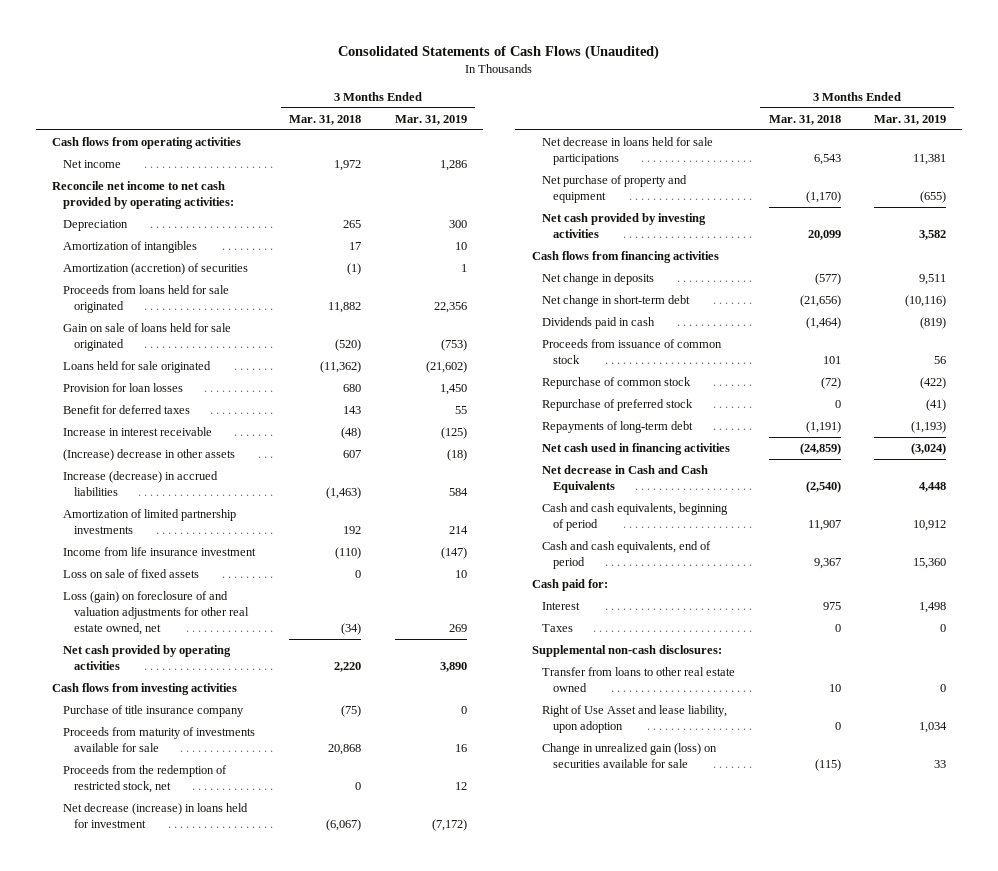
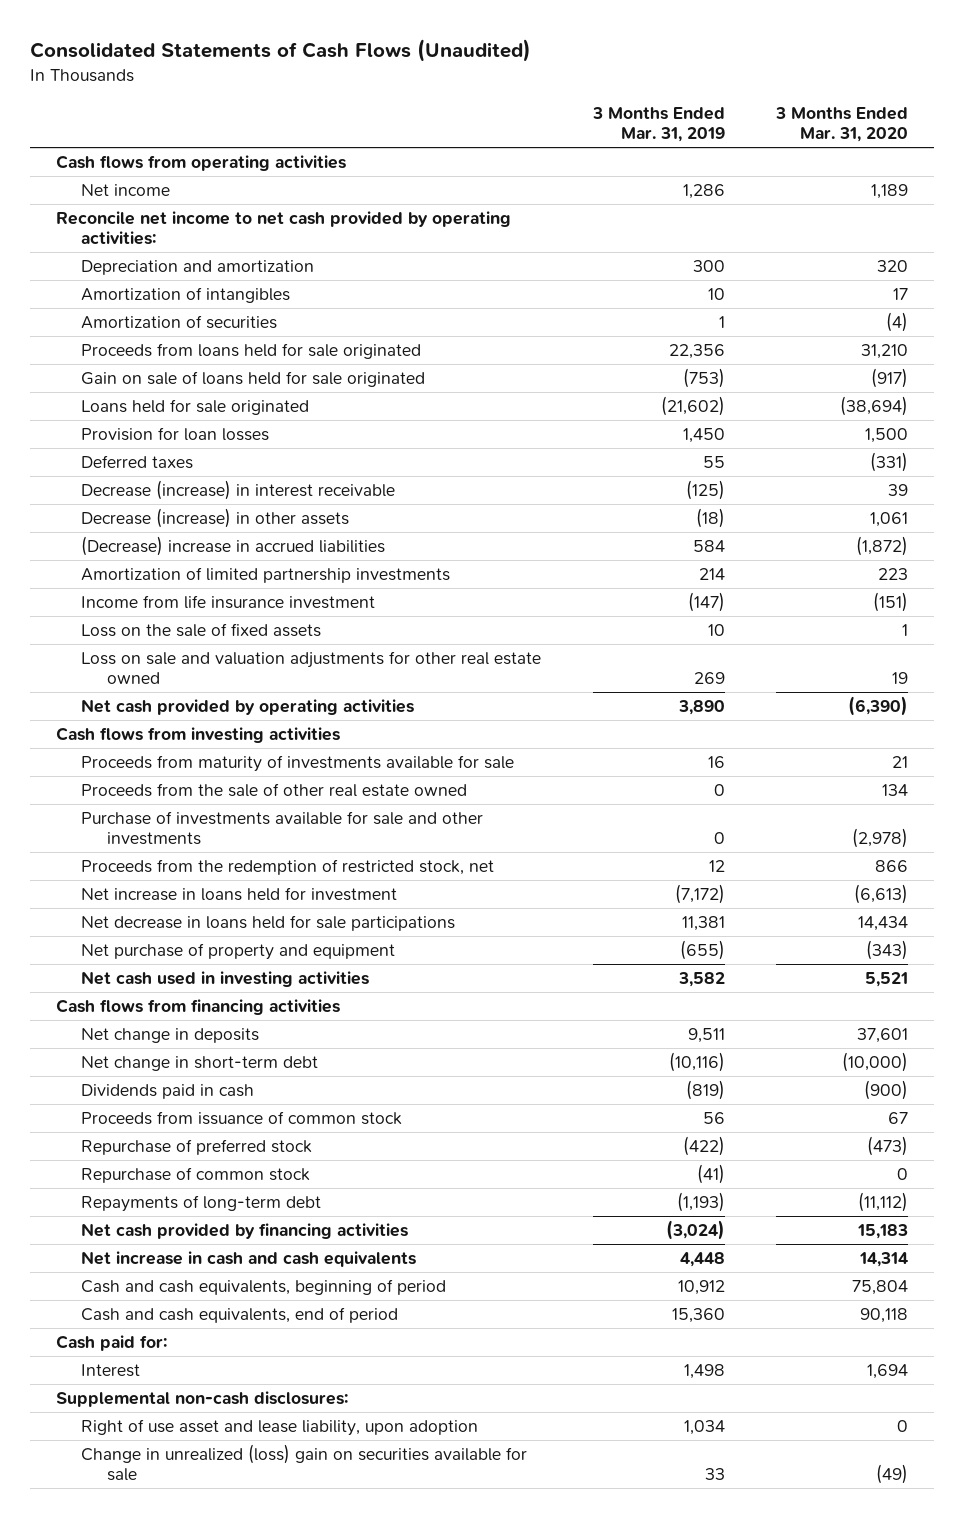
- | 3 Months Ended Mar. 31, 2018 | 3 Months Ended Mar. 31, 2019
+ | 3 Months Ended Mar. 31, 2019 | 3 Months Ended Mar. 31, 2020
- Depreciation | 265 | 300
+ Depreciation and amortization | 300 | 320
- Amortization (accretion) of securities | (1) | 1
+ Amortization of securities | 1 | (4)
- Benefit for deferred taxes | 143 | 55
- Increase in interest receivable | (48) | (125)
- (Increase) decrease in other assets | 607 | (18)
- Increase (decrease) in accrued liabilities | (1,463) | 584
+ Deferred taxes | 55 | (331)
+ Decrease (increase) in interest receivable | (125) | 39
+ Decrease (increase) in other assets | (18) | 1,061
+ (Decrease) increase in accrued liabilities | 584 | (1,872)
- Loss on sale of fixed assets | 0 | 10
- Loss (gain) on foreclosure of and valuation adjustments for other real estate owned, net | (34) | 269
+ Loss on the sale of fixed assets | 10 | 1
+ Loss on sale and valuation adjustments for other real estate owned | 269 | 19
- Purchase of title insurance company | (75) | 0
+ Proceeds from the sale of other real estate owned | 0 | 134
+ Purchase of investments available for sale and other investments | 0 | (2,978)
- Net decrease (increase) in loans held for investment | (6,067) | (7,172)
+ Net increase in loans held for investment | (7,172) | (6,613)
- Net cash provided by investing activities | 20,099 | 3,582
+ Net cash used in investing activities | 3,582 | 5,521
- Repurchase of common stock | (72) | (422)
- Repurchase of preferred stock | 0 | (41)
+ Repurchase of preferred stock | (422) | (473)
+ Repurchase of common stock | (41) | 0
- Net cash used in financing activities | (24,859) | (3,024)
- Net decrease in Cash and Cash Equivalents | (2,540) | 4,448
+ Net cash provided by financing activities | (3,024) | 15,183
+ Net increase in cash and cash equivalents | 4,448 | 14,314
- Taxes | 0 | 0
- Transfer from loans to other real estate owned | 10 | 0
- Right of Use Asset and lease liability, upon adoption | 0 | 1,034
- Change in unrealized gain (loss) on securities available for sale | (115) | 33
+ Right of use asset and lease liability, upon adoption | 1,034 | 0
+ Change in unrealized (loss) gain on securities available for sale | 33 | (49)

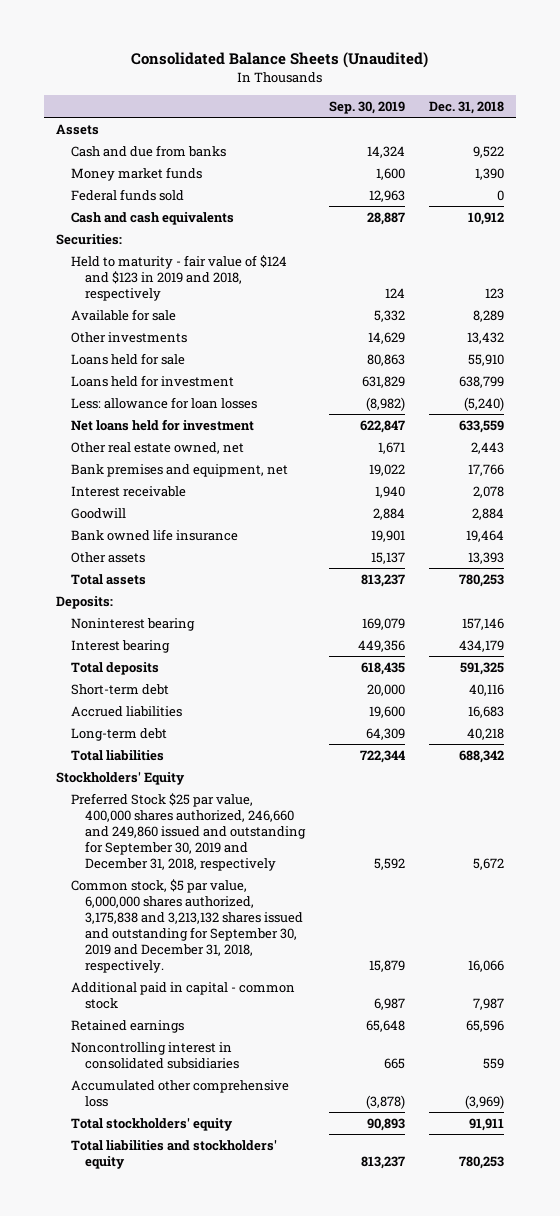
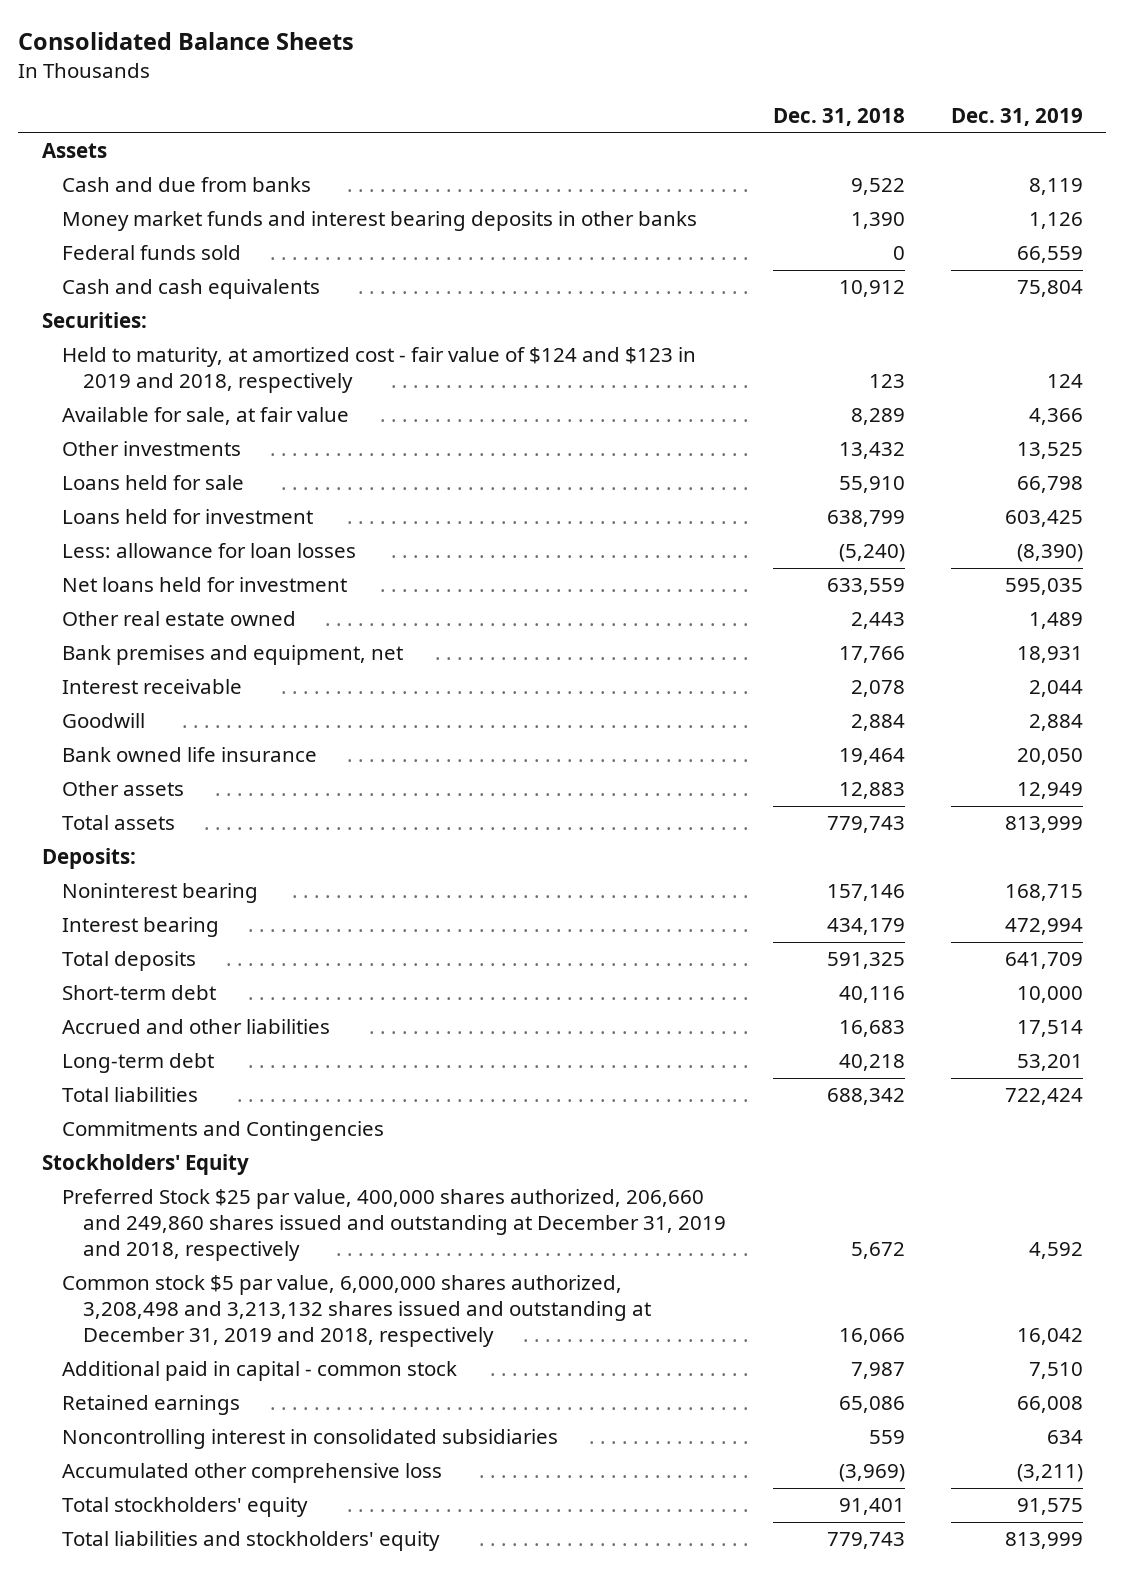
- Consolidated Balance Sheets (Unaudited)
+ Consolidated Balance Sheets
- | Sep. 30, 2019 | Dec. 31, 2018
+ | Dec. 31, 2018 | Dec. 31, 2019
- Money market funds | 1,600 | 1,390
+ Money market funds and interest bearing deposits in other banks | 1,390 | 1,126
- Held to maturity - fair value of $124 and $123 in 2019 and 2018, respectively | 124 | 123
- Available for sale | 5,332 | 8,289
+ Held to maturity, at amortized cost - fair value of $124 and $123 in 2019 and 2018, respectively | 123 | 124
+ Available for sale, at fair value | 8,289 | 4,366
- Other real estate owned, net | 1,671 | 2,443
+ Other real estate owned | 2,443 | 1,489
- Other assets | 15,137 | 13,393
- Total assets | 813,237 | 780,253
+ Other assets | 12,883 | 12,949
+ Total assets | 779,743 | 813,999
- Accrued liabilities | 19,600 | 16,683
+ Accrued and other liabilities | 16,683 | 17,514
+ Commitments and Contingencies
- Preferred Stock $25 par value, 400,000 shares authorized, 246,660 and 249,860 issued and outstanding for September 30, 2019 and December 31, 2018, respectively | 5,592 | 5,672
- Common stock, $5 par value, 6,000,000 shares authorized, 3,175,838 and 3,213,132 shares issued and outstanding for September 30, 2019 and December 31, 2018, respectively. | 15,879 | 16,066
+ Preferred Stock $25 par value, 400,000 shares authorized, 206,660 and 249,860 shares issued and outstanding at December 31, 2019 and 2018, respectively | 5,672 | 4,592
+ Common stock $5 par value, 6,000,000 shares authorized, 3,208,498 and 3,213,132 shares issued and outstanding at December 31, 2019 and 2018, respectively | 16,066 | 16,042
- Retained earnings | 65,648 | 65,596
+ Retained earnings | 65,086 | 66,008
- Total stockholders' equity | 90,893 | 91,911
- Total liabilities and stockholders' equity | 813,237 | 780,253
+ Total stockholders' equity | 91,401 | 91,575
+ Total liabilities and stockholders' equity | 779,743 | 813,999

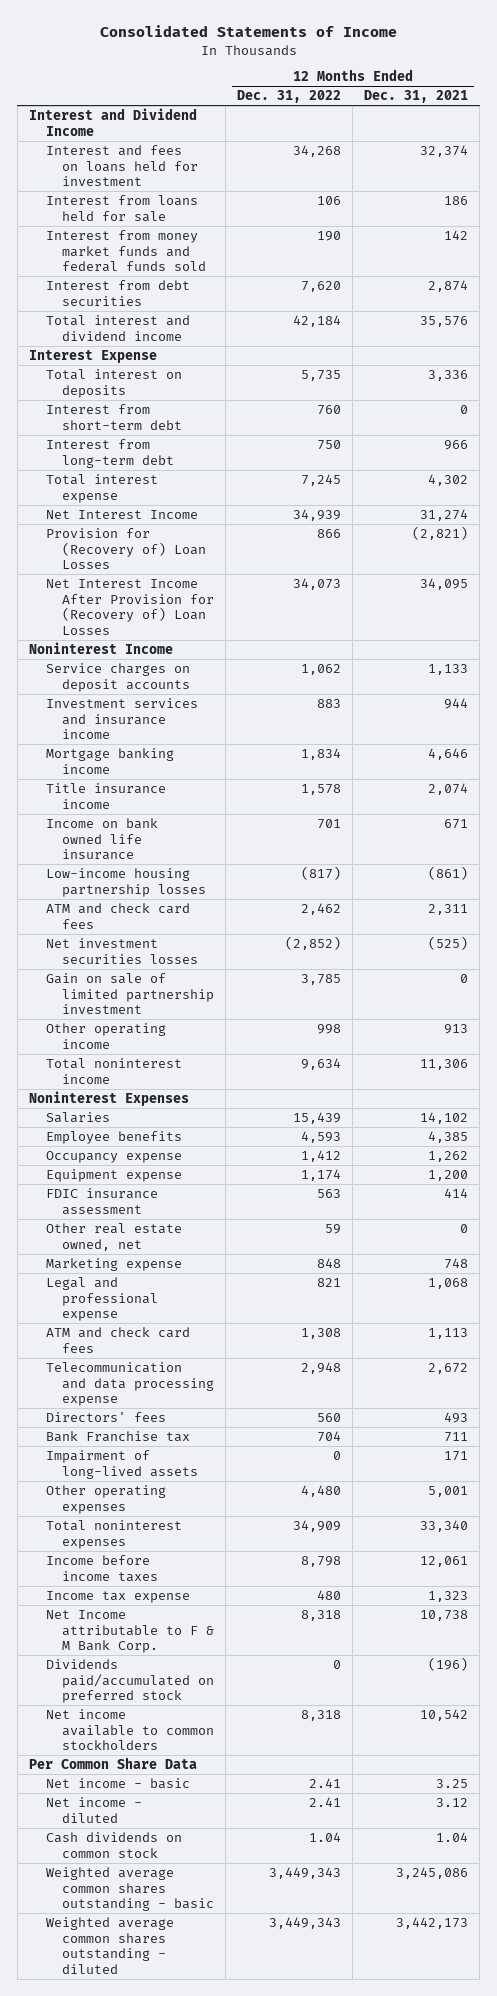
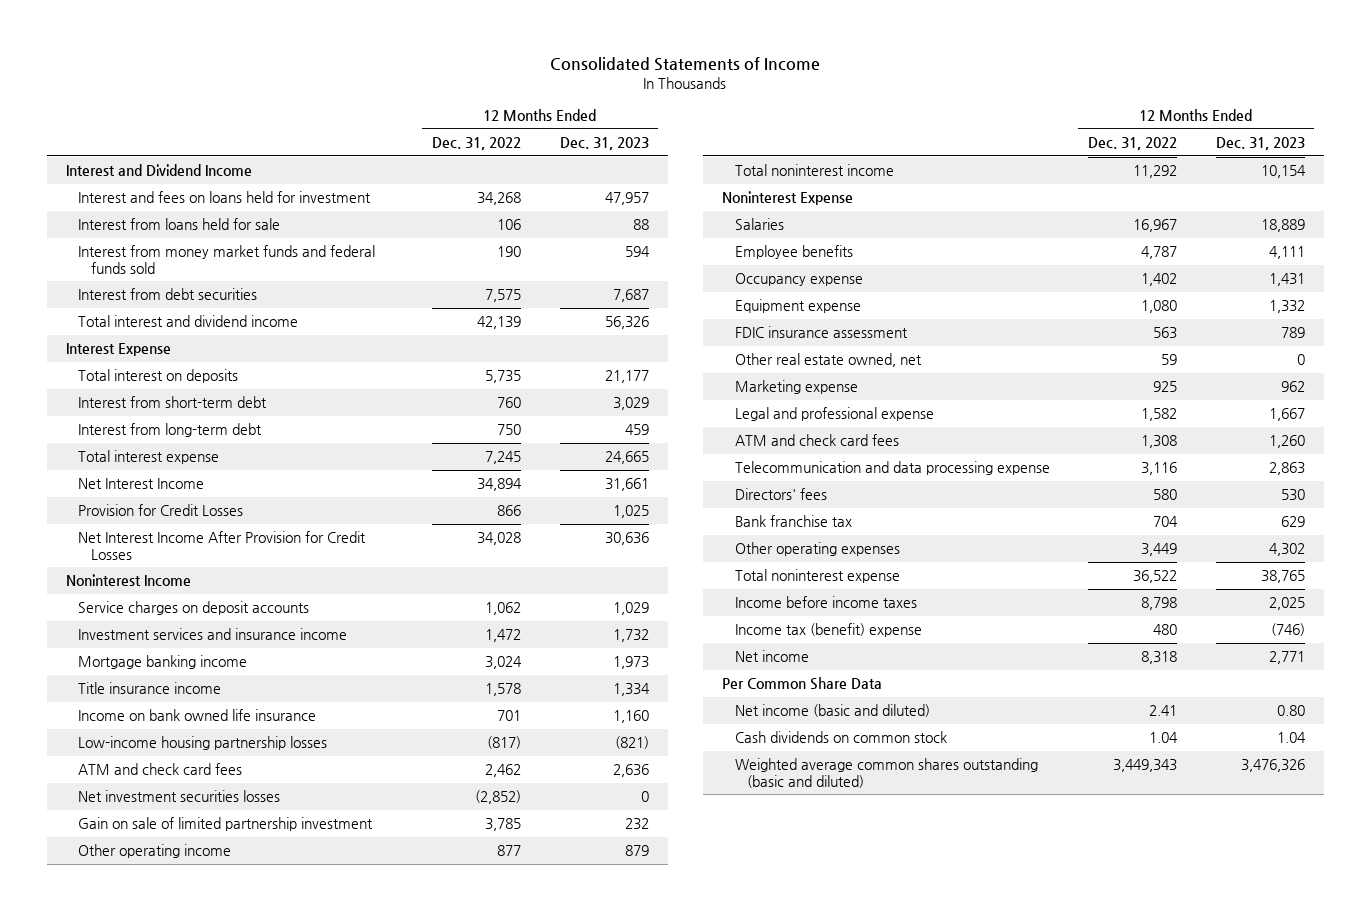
- | 12 Months Ended Dec. 31, 2022 | 12 Months Ended Dec. 31, 2021
+ | 12 Months Ended Dec. 31, 2022 | 12 Months Ended Dec. 31, 2023
- Interest from debt securities | 7,620 | 2,874
- Total interest and dividend income | 42,184 | 35,576
+ Interest from debt securities | 7,575 | 7,687
+ Total interest and dividend income | 42,139 | 56,326
- Net Interest Income | 34,939 | 31,274
- Provision for (Recovery of) Loan Losses | 866 | (2,821)
- Net Interest Income After Provision for (Recovery of) Loan Losses | 34,073 | 34,095
+ Net Interest Income | 34,894 | 31,661
+ Provision for Credit Losses | 866 | 1,025
+ Net Interest Income After Provision for Credit Losses | 34,028 | 30,636
- Investment services and insurance income | 883 | 944
- Mortgage banking income | 1,834 | 4,646
+ Investment services and insurance income | 1,472 | 1,732
+ Mortgage banking income | 3,024 | 1,973
- Other operating income | 998 | 913
- Total noninterest income | 9,634 | 11,306
- Noninterest Expenses
- Salaries | 15,439 | 14,102
- Employee benefits | 4,593 | 4,385
- Occupancy expense | 1,412 | 1,262
- Equipment expense | 1,174 | 1,200
+ Other operating income | 877 | 879
+ Total noninterest income | 11,292 | 10,154
+ Noninterest Expense
+ Salaries | 16,967 | 18,889
+ Employee benefits | 4,787 | 4,111
+ Occupancy expense | 1,402 | 1,431
+ Equipment expense | 1,080 | 1,332
- Marketing expense | 848 | 748
- Legal and professional expense | 821 | 1,068
+ Marketing expense | 925 | 962
+ Legal and professional expense | 1,582 | 1,667
- Telecommunication and data processing expense | 2,948 | 2,672
- Directors' fees | 560 | 493
- Bank Franchise tax | 704 | 711
- Impairment of long-lived assets | 0 | 171
- Other operating expenses | 4,480 | 5,001
- Total noninterest expenses | 34,909 | 33,340
+ Telecommunication and data processing expense | 3,116 | 2,863
+ Directors' fees | 580 | 530
+ Bank franchise tax | 704 | 629
+ Other operating expenses | 3,449 | 4,302
+ Total noninterest expense | 36,522 | 38,765
- Income tax expense | 480 | 1,323
- Net Income attributable to F & M Bank Corp. | 8,318 | 10,738
- Dividends paid/accumulated on preferred stock | 0 | (196)
- Net income available to common stockholders | 8,318 | 10,542
+ Income tax (benefit) expense | 480 | (746)
+ Net income | 8,318 | 2,771
- Net income - basic | 2.41 | 3.25
- Net income - diluted | 2.41 | 3.12
+ Net income (basic and diluted) | 2.41 | 0.80
- Weighted average common shares outstanding - basic | 3,449,343 | 3,245,086
- Weighted average common shares outstanding - diluted | 3,449,343 | 3,442,173
+ Weighted average common shares outstanding (basic and diluted) | 3,449,343 | 3,476,326

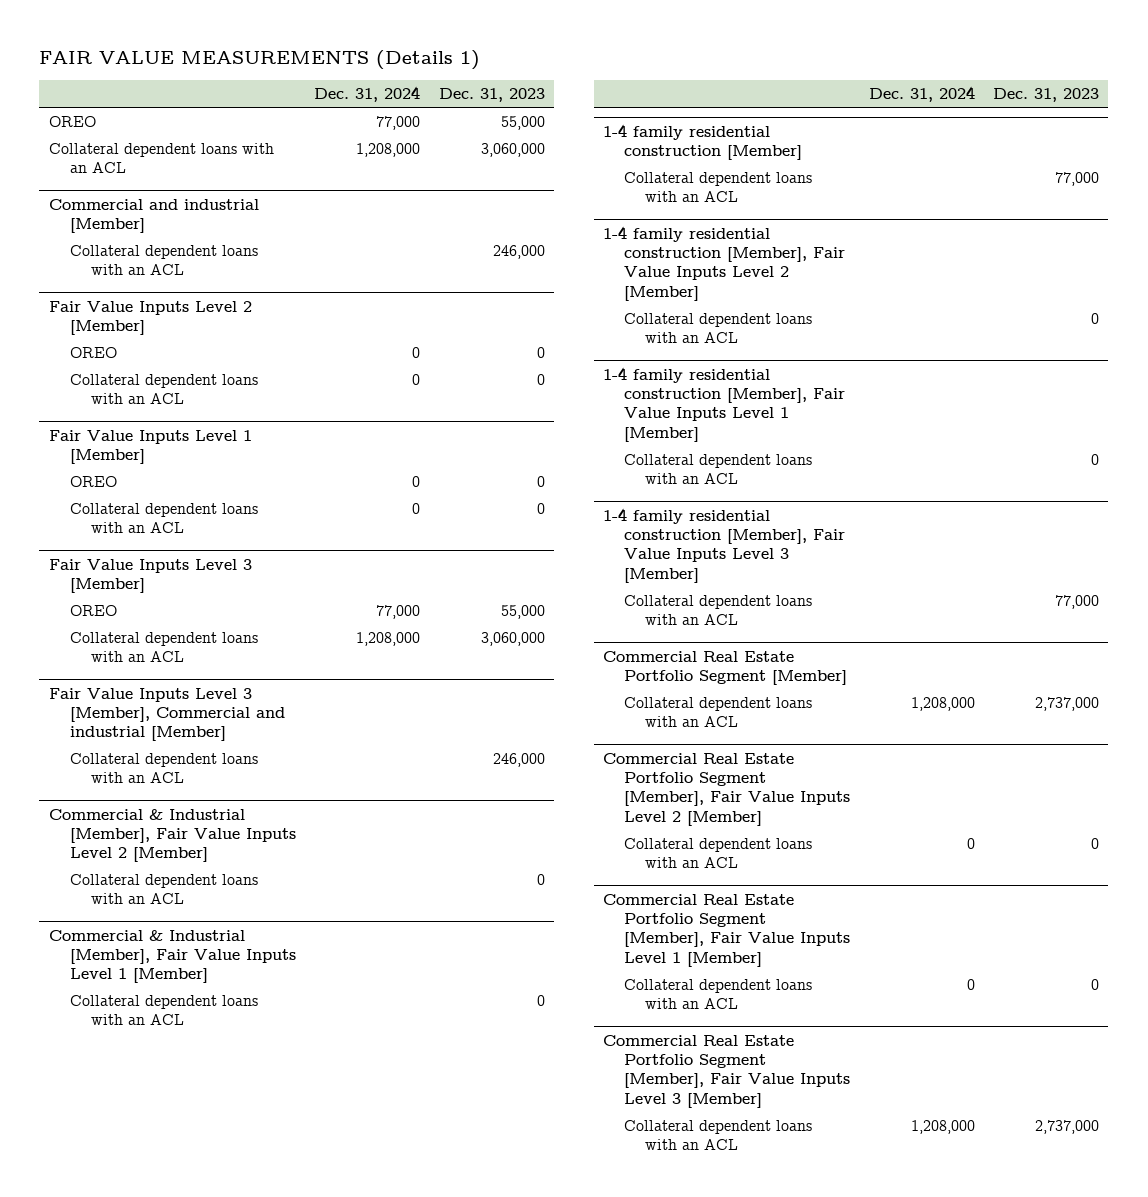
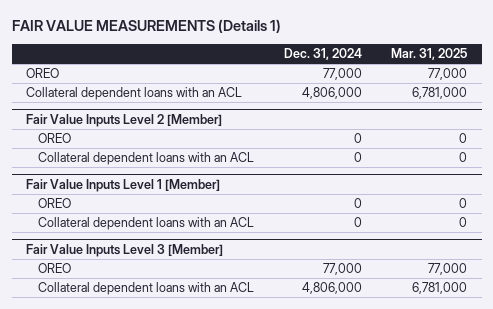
- | Dec. 31, 2024 | Dec. 31, 2023
+ | Dec. 31, 2024 | Mar. 31, 2025
- Collateral dependent loans with an ACL | 1,208,000 | 3,060,000
- Commercial and industrial [Member]
- Collateral dependent loans with an ACL | | 246,000
+ Collateral dependent loans with an ACL | 4,806,000 | 6,781,000
@ Fair Value Inputs Level 3 [Member]
- Collateral dependent loans with an ACL | 1,208,000 | 3,060,000
- Fair Value Inputs Level 3 [Member], Commercial and industrial [Member]
- Collateral dependent loans with an ACL | | 246,000
- Commercial & Industrial [Member], Fair Value Inputs Level 2 [Member]
- Collateral dependent loans with an ACL | | 0
- Commercial & Industrial [Member], Fair Value Inputs Level 1 [Member]
- Collateral dependent loans with an ACL | | 0
- 1-4 family residential construction [Member]
- Collateral dependent loans with an ACL | | 77,000
- 1-4 family residential construction [Member], Fair Value Inputs Level 2 [Member]
- Collateral dependent loans with an ACL | | 0
- 1-4 family residential construction [Member], Fair Value Inputs Level 1 [Member]
- Collateral dependent loans with an ACL | | 0
- 1-4 family residential construction [Member], Fair Value Inputs Level 3 [Member]
- Collateral dependent loans with an ACL | | 77,000
- Commercial Real Estate Portfolio Segment [Member]
- Collateral dependent loans with an ACL | 1,208,000 | 2,737,000
- Commercial Real Estate Portfolio Segment [Member], Fair Value Inputs Level 2 [Member]
- Collateral dependent loans with an ACL | 0 | 0
- Commercial Real Estate Portfolio Segment [Member], Fair Value Inputs Level 1 [Member]
- Collateral dependent loans with an ACL | 0 | 0
- Commercial Real Estate Portfolio Segment [Member], Fair Value Inputs Level 3 [Member]
- Collateral dependent loans with an ACL | 1,208,000 | 2,737,000
@ Fair Value Inputs Level 3 [Member]
+ Collateral dependent loans with an ACL | 4,806,000 | 6,781,000

